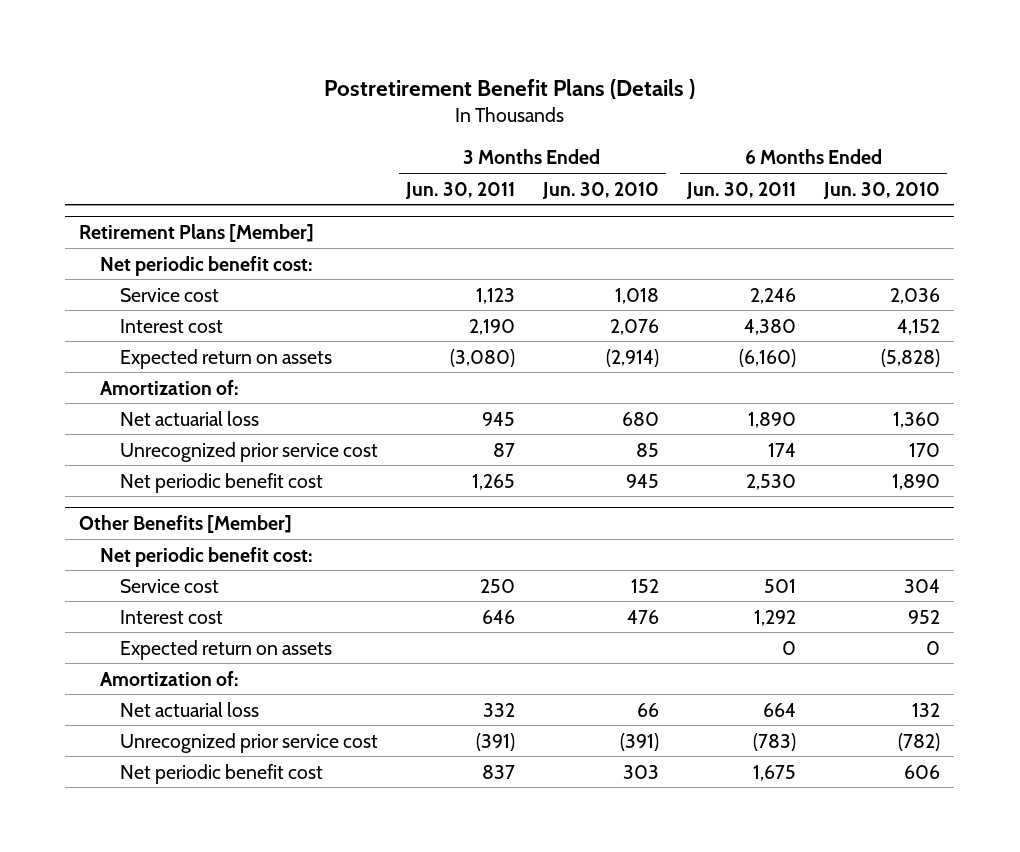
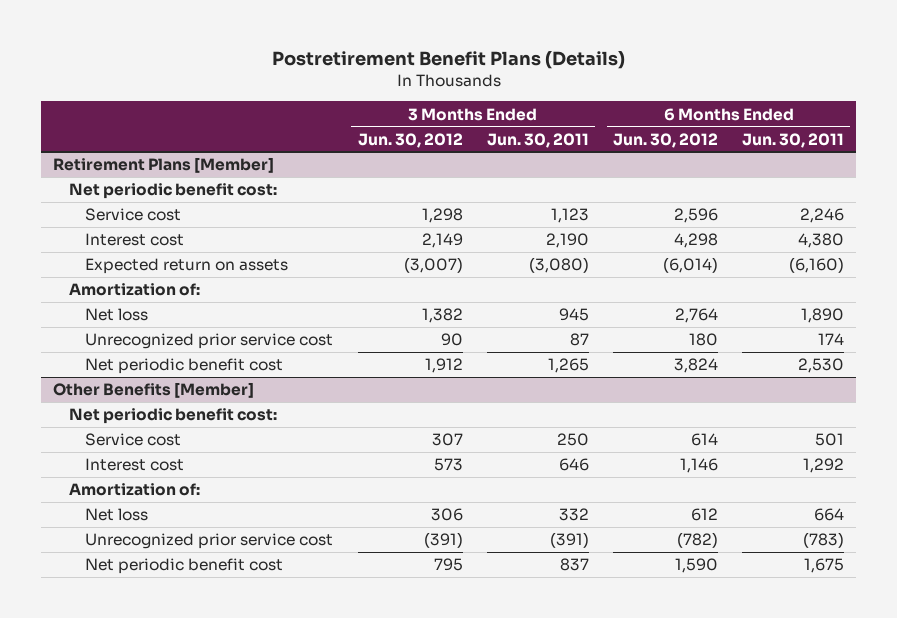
- Postretirement Benefit Plans (Details )
+ Postretirement Benefit Plans (Details)
- | 3 Months Ended Jun. 30, 2011 | 3 Months Ended Jun. 30, 2010 | 6 Months Ended Jun. 30, 2011 | 6 Months Ended Jun. 30, 2010
+ | 3 Months Ended Jun. 30, 2012 | 3 Months Ended Jun. 30, 2011 | 6 Months Ended Jun. 30, 2012 | 6 Months Ended Jun. 30, 2011
@ Retirement Plans [Member]
- Net actuarial loss | 945 | 680 | 1,890 | 1,360
+ Net loss | 1,382 | 945 | 2,764 | 1,890
@ Other Benefits [Member]
- Expected return on assets | | | 0 | 0
- Net actuarial loss | 332 | 66 | 664 | 132
+ Net loss | 306 | 332 | 612 | 664

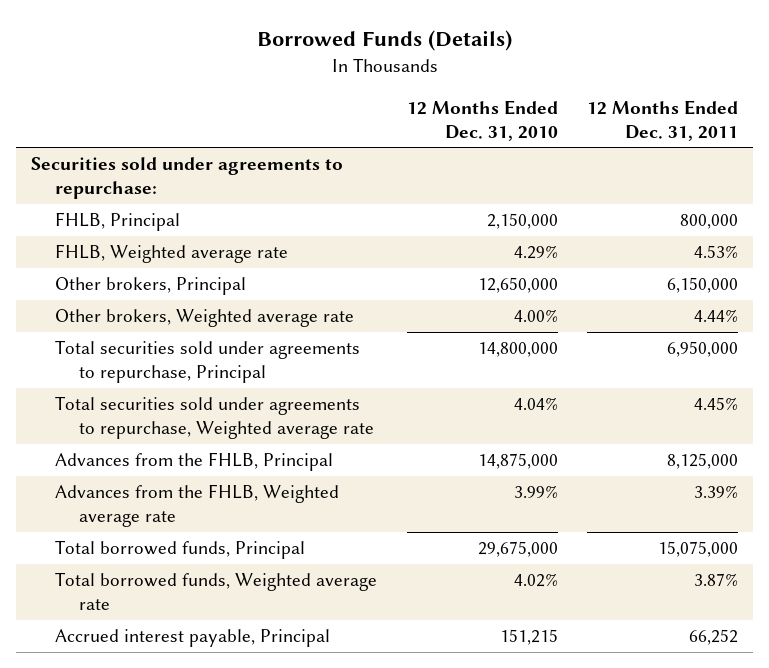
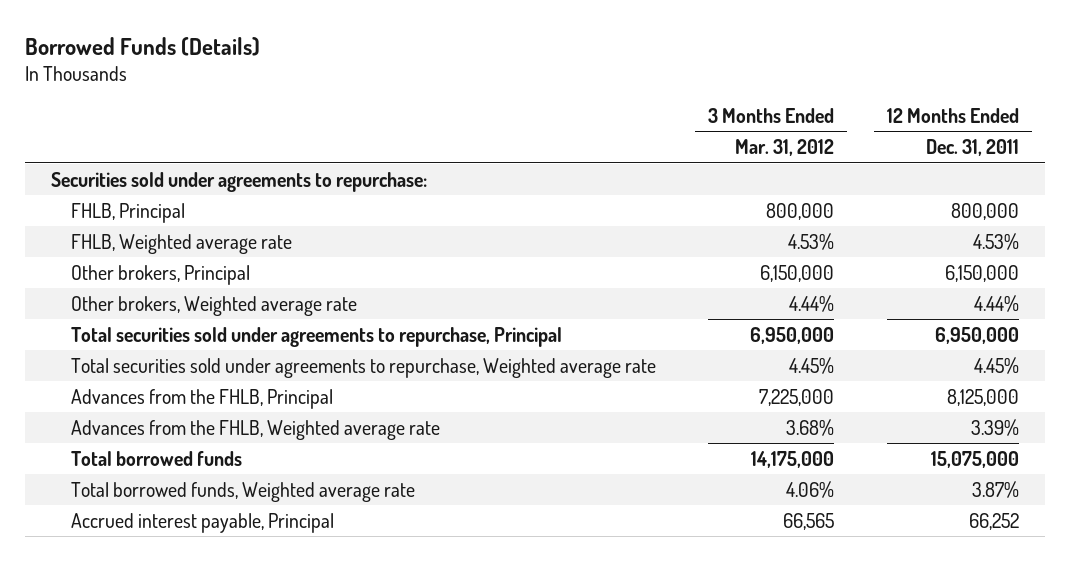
- | 12 Months Ended Dec. 31, 2010 | 12 Months Ended Dec. 31, 2011
+ | 3 Months Ended Mar. 31, 2012 | 12 Months Ended Dec. 31, 2011
- Total borrowed funds, Principal | 29,675,000 | 15,075,000
+ Total borrowed funds | 14,175,000 | 15,075,000

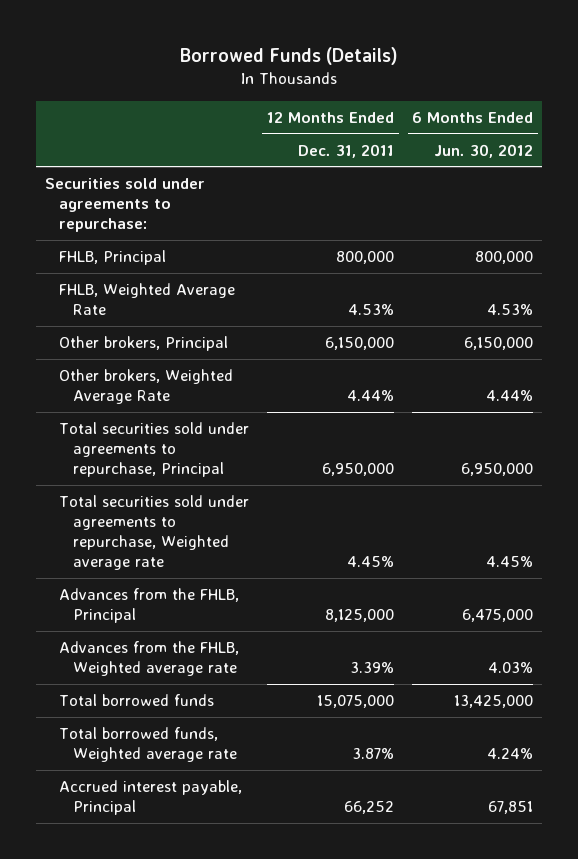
- | 3 Months Ended Mar. 31, 2012 | 12 Months Ended Dec. 31, 2011
+ | 12 Months Ended Dec. 31, 2011 | 6 Months Ended Jun. 30, 2012
- FHLB, Weighted average rate | 4.53% | 4.53%
+ FHLB, Weighted Average Rate | 4.53% | 4.53%
- Other brokers, Weighted average rate | 4.44% | 4.44%
+ Other brokers, Weighted Average Rate | 4.44% | 4.44%

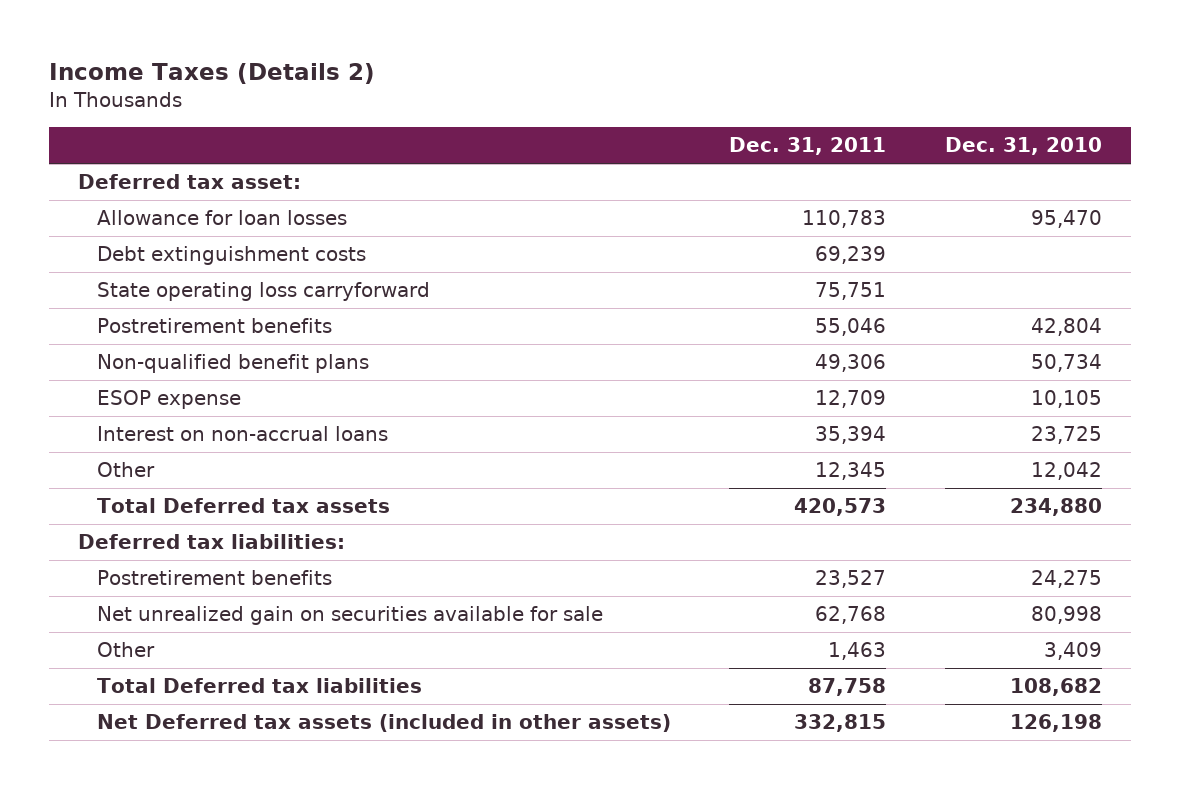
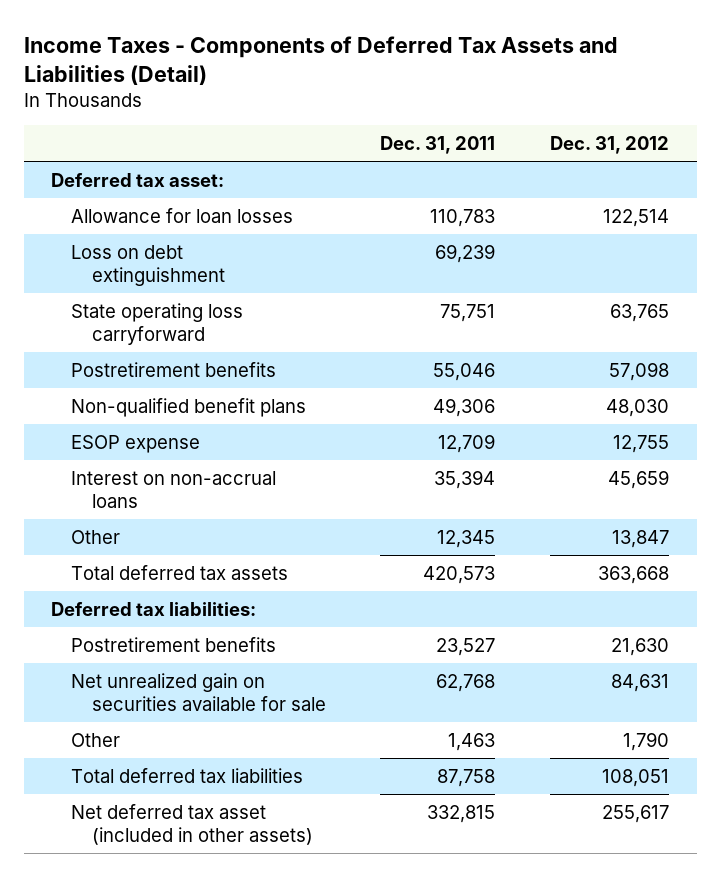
- Income Taxes (Details 2)
+ Income Taxes - Components of Deferred Tax Assets and Liabilities (Detail)
- | Dec. 31, 2011 | Dec. 31, 2010
+ | Dec. 31, 2011 | Dec. 31, 2012
- Debt extinguishment costs | 69,239 |
+ Loss on debt extinguishment | 69,239 |
- Total Deferred tax assets | 420,573 | 234,880
+ Total deferred tax assets | 420,573 | 363,668
- Total Deferred tax liabilities | 87,758 | 108,682
- Net Deferred tax assets (included in other assets) | 332,815 | 126,198
+ Total deferred tax liabilities | 87,758 | 108,051
+ Net deferred tax asset (included in other assets) | 332,815 | 255,617

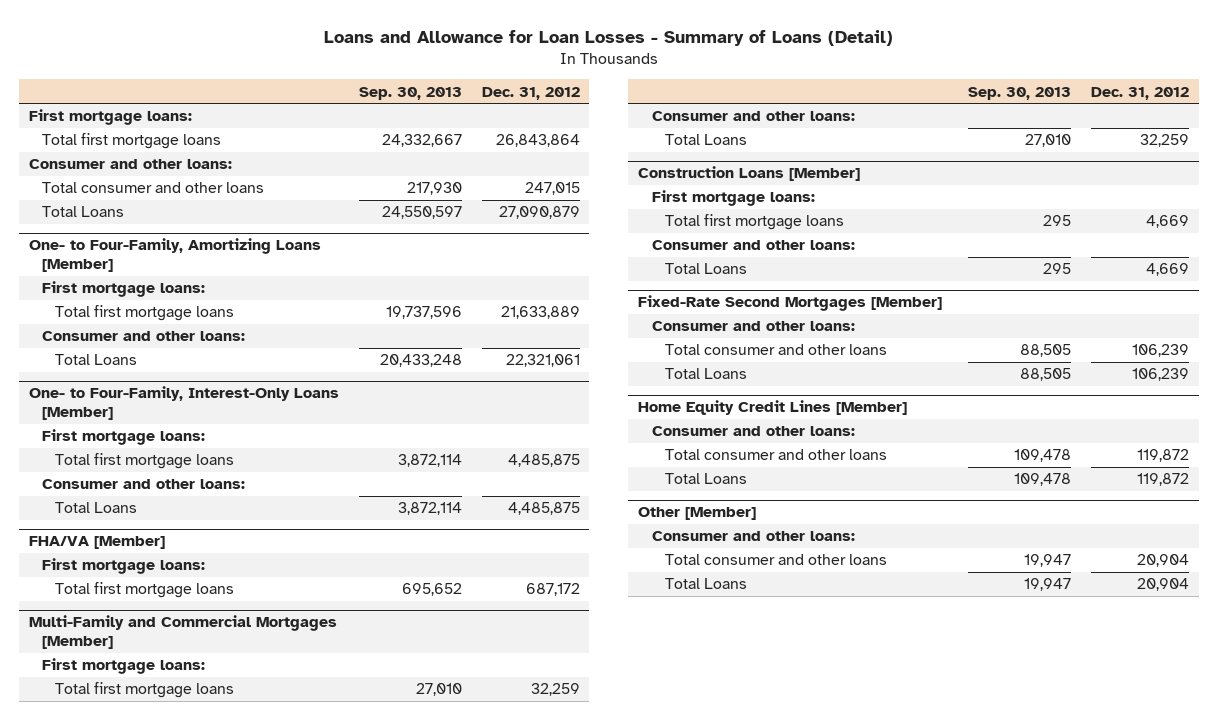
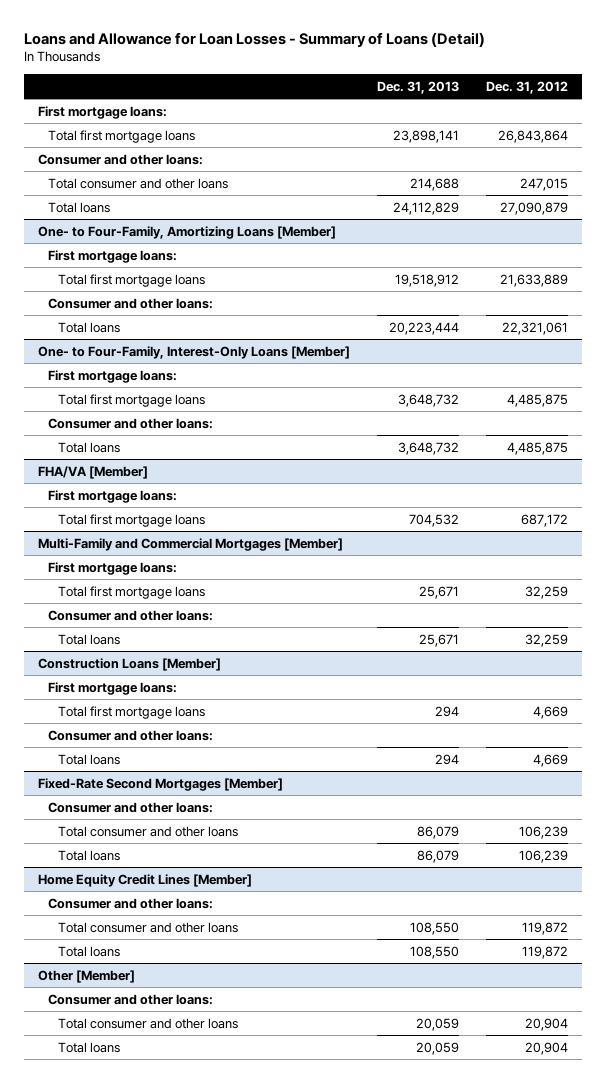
- | Sep. 30, 2013 | Dec. 31, 2012
+ | Dec. 31, 2013 | Dec. 31, 2012
- Total Loans | 24,550,597 | 27,090,879
+ Total loans | 24,112,829 | 27,090,879
@ One- to Four-Family, Amortizing Loans [Member]
- Total Loans | 20,433,248 | 22,321,061
+ Total loans | 20,223,444 | 22,321,061
@ One- to Four-Family, Interest-Only Loans [Member]
- Total Loans | 3,872,114 | 4,485,875
+ Total loans | 3,648,732 | 4,485,875
@ Multi-Family and Commercial Mortgages [Member]
- Total Loans | 27,010 | 32,259
+ Total loans | 25,671 | 32,259
@ Construction Loans [Member]
- Total Loans | 295 | 4,669
+ Total loans | 294 | 4,669
@ Fixed-Rate Second Mortgages [Member]
- Total Loans | 88,505 | 106,239
+ Total loans | 86,079 | 106,239
@ Home Equity Credit Lines [Member]
- Total Loans | 109,478 | 119,872
+ Total loans | 108,550 | 119,872
@ Other [Member]
- Total Loans | 19,947 | 20,904
+ Total loans | 20,059 | 20,904

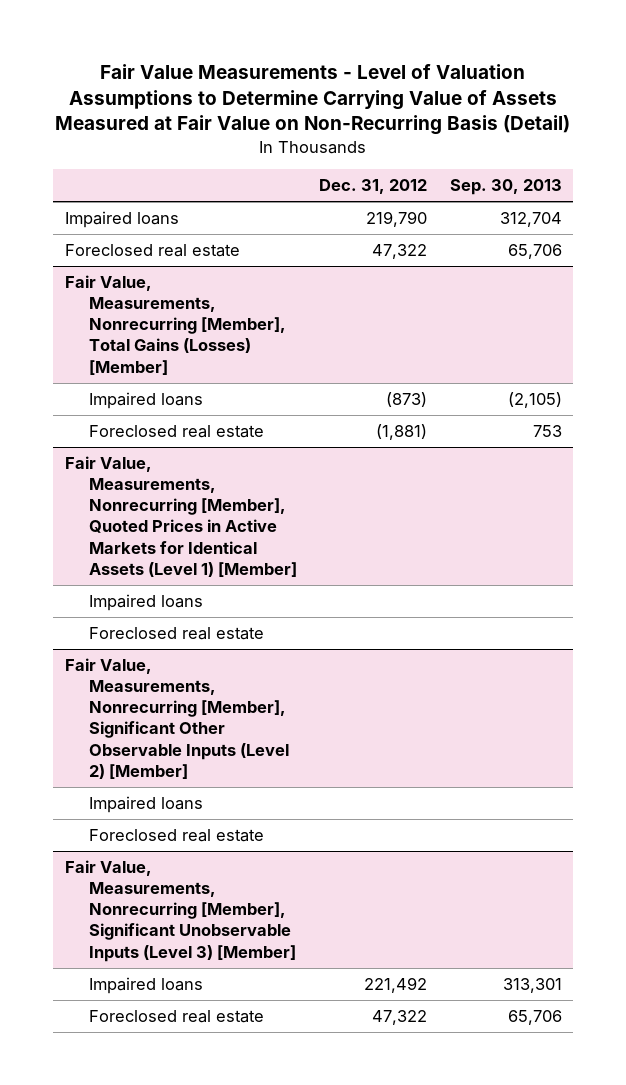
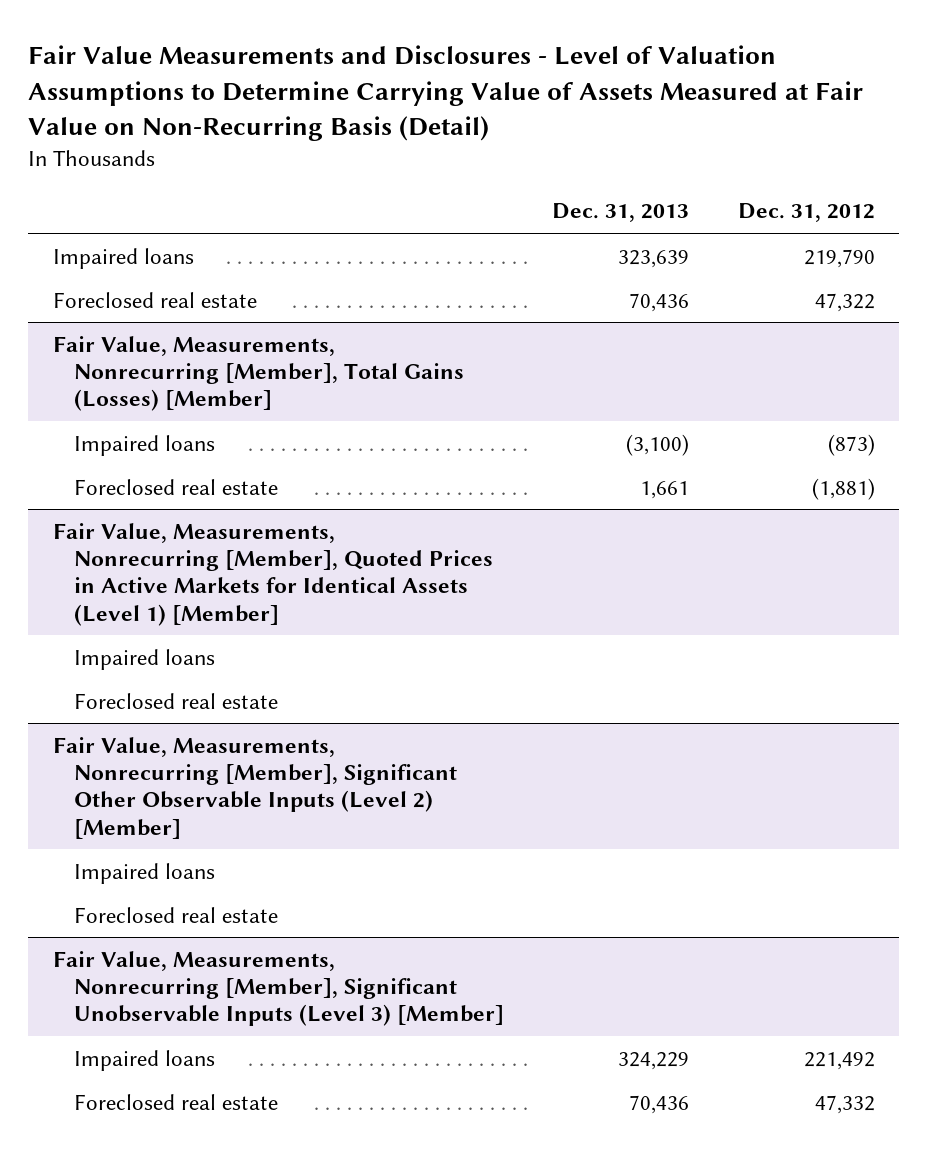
- Fair Value Measurements - Level of Valuation Assumptions to Determine Carrying Value of Assets Measured at Fair Value on Non-Recurring Basis (Detail)
+ Fair Value Measurements and Disclosures - Level of Valuation Assumptions to Determine Carrying Value of Assets Measured at Fair Value on Non-Recurring Basis (Detail)
- | Dec. 31, 2012 | Sep. 30, 2013
+ | Dec. 31, 2013 | Dec. 31, 2012
@ Fair Value, Measurements, Nonrecurring [Member], Significant Unobservable Inputs (Level 3) [Member]
- Foreclosed real estate | 47,322 | 65,706
+ Foreclosed real estate | 70,436 | 47,332

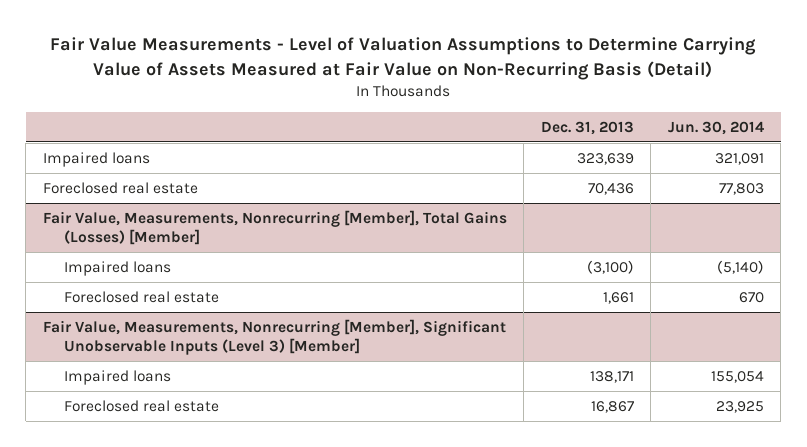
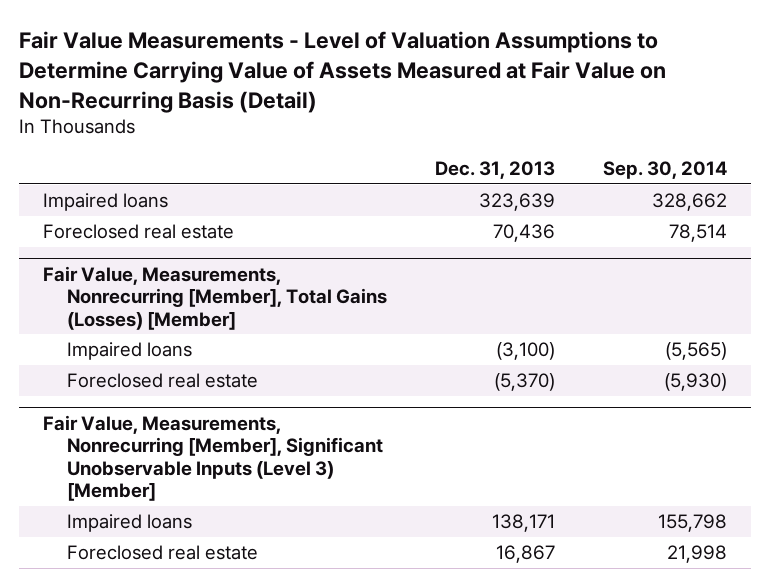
- | Dec. 31, 2013 | Jun. 30, 2014
+ | Dec. 31, 2013 | Sep. 30, 2014
@ Fair Value, Measurements, Nonrecurring [Member], Total Gains (Losses) [Member]
- Foreclosed real estate | 1,661 | 670
+ Foreclosed real estate | (5,370) | (5,930)

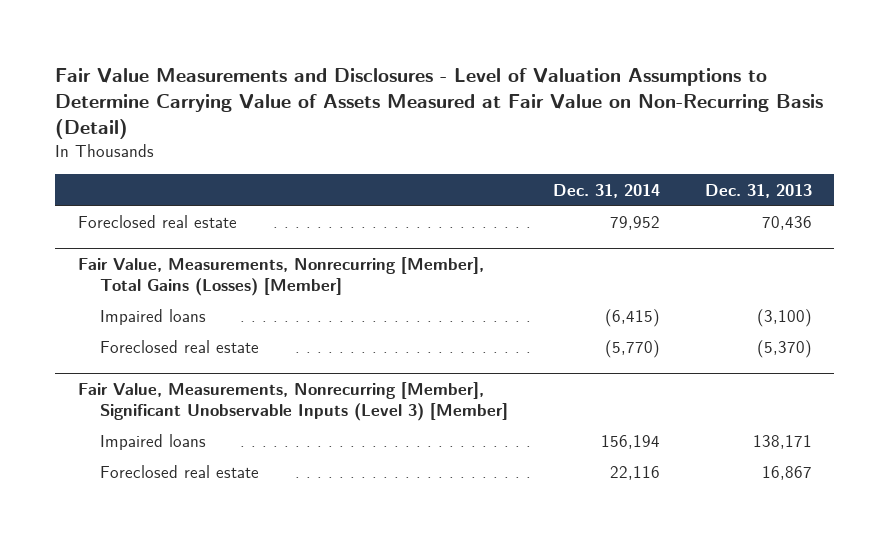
- Fair Value Measurements - Level of Valuation Assumptions to Determine Carrying Value of Assets Measured at Fair Value on Non-Recurring Basis (Detail)
+ Fair Value Measurements and Disclosures - Level of Valuation Assumptions to Determine Carrying Value of Assets Measured at Fair Value on Non-Recurring Basis (Detail)
- | Dec. 31, 2013 | Sep. 30, 2014
+ | Dec. 31, 2014 | Dec. 31, 2013
- Impaired loans | 323,639 | 328,662

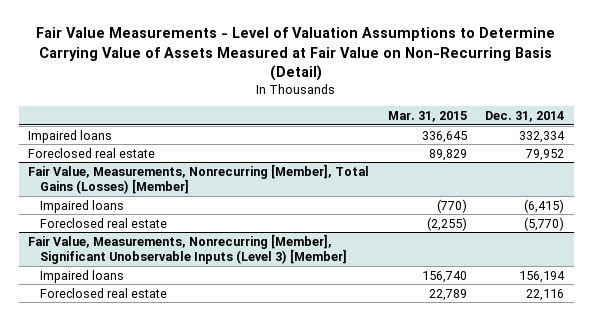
- Fair Value Measurements and Disclosures - Level of Valuation Assumptions to Determine Carrying Value of Assets Measured at Fair Value on Non-Recurring Basis (Detail)
+ Fair Value Measurements - Level of Valuation Assumptions to Determine Carrying Value of Assets Measured at Fair Value on Non-Recurring Basis (Detail)
- | Dec. 31, 2014 | Dec. 31, 2013
+ | Mar. 31, 2015 | Dec. 31, 2014
+ Impaired loans | 336,645 | 332,334

